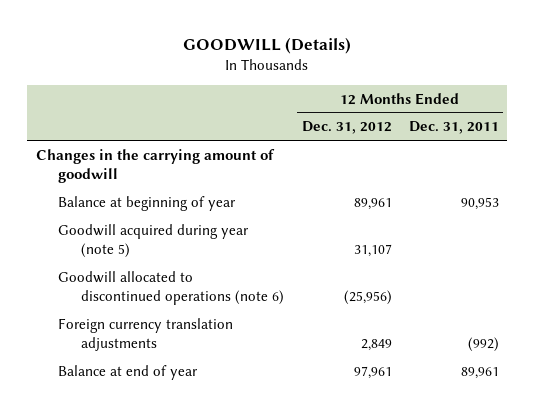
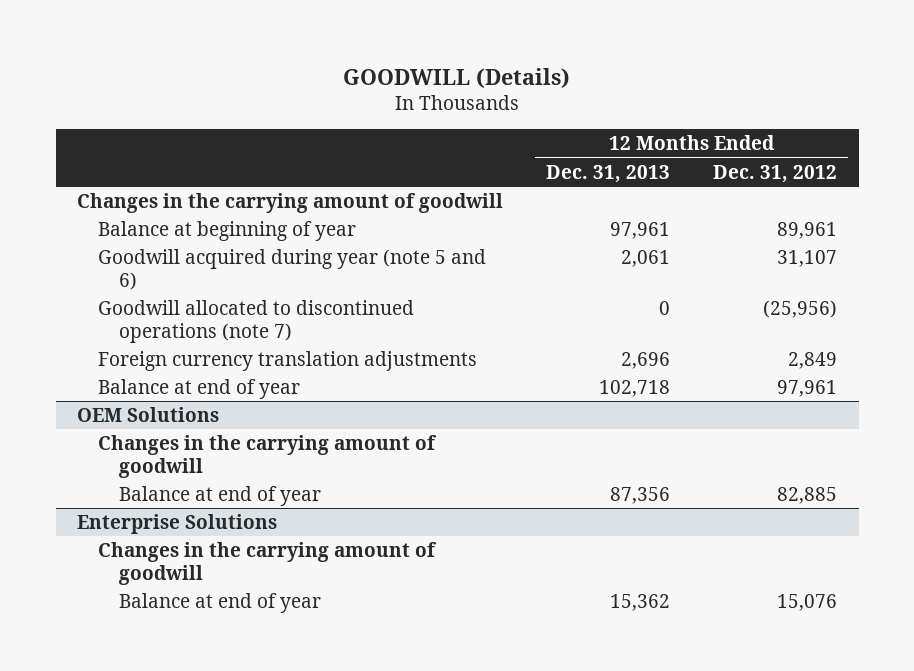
- | 12 Months Ended Dec. 31, 2012 | 12 Months Ended Dec. 31, 2011
+ | 12 Months Ended Dec. 31, 2013 | 12 Months Ended Dec. 31, 2012
- Goodwill acquired during year (note 5) | 31,107 |
- Goodwill allocated to discontinued operations (note 6) | (25,956) |
+ Goodwill acquired during year (note 5 and 6) | 2,061 | 31,107
+ Goodwill allocated to discontinued operations (note 7) | 0 | (25,956)
+ OEM Solutions
+ Changes in the carrying amount of goodwill
+ Balance at end of year | 87,356 | 82,885
+ Enterprise Solutions
+ Changes in the carrying amount of goodwill
+ Balance at end of year | 15,362 | 15,076

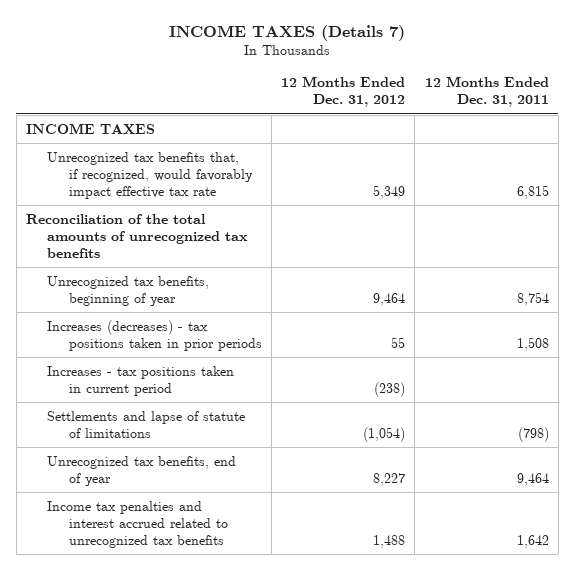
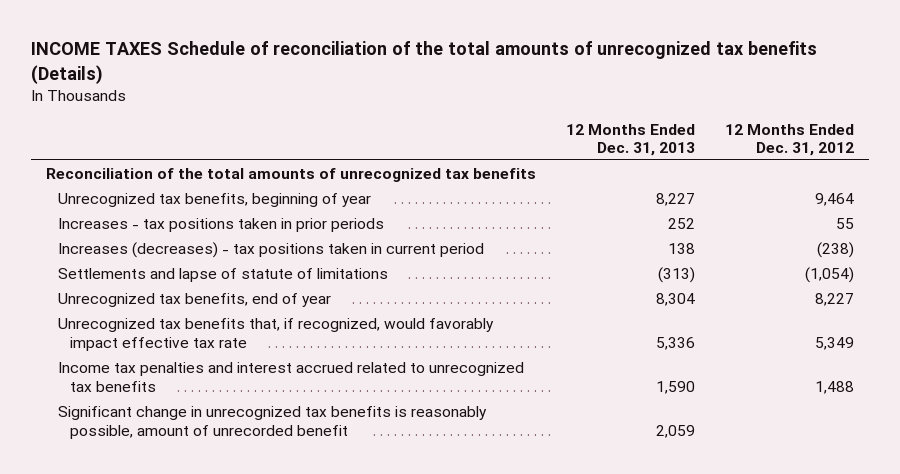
- INCOME TAXES (Details 7)
+ INCOME TAXES Schedule of reconciliation of the total amounts of unrecognized tax benefits (Details)
- | 12 Months Ended Dec. 31, 2012 | 12 Months Ended Dec. 31, 2011
+ | 12 Months Ended Dec. 31, 2013 | 12 Months Ended Dec. 31, 2012
- INCOME TAXES
- Increases (decreases) - tax positions taken in prior periods | 55 | 1,508
- Increases - tax positions taken in current period | (238) |
+ Increases - tax positions taken in prior periods | 252 | 55
+ Increases (decreases) - tax positions taken in current period | 138 | (238)
moved down: Unrecognized tax benefits that, if recognized, would favorably impact effective tax rate | 5,336 | 5,349
+ Significant change in unrecognized tax benefits is reasonably possible, amount of unrecorded benefit | 2,059 |

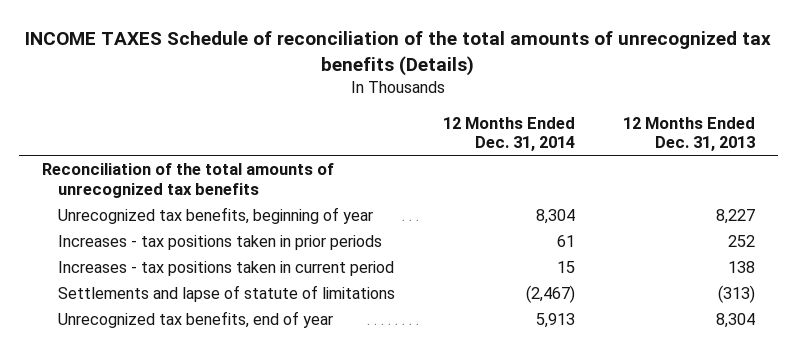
- | 12 Months Ended Dec. 31, 2013 | 12 Months Ended Dec. 31, 2012
+ | 12 Months Ended Dec. 31, 2014 | 12 Months Ended Dec. 31, 2013
- Increases (decreases) - tax positions taken in current period | 138 | (238)
+ Increases - tax positions taken in current period | 15 | 138
- Unrecognized tax benefits that, if recognized, would favorably impact effective tax rate | 5,336 | 5,349
- Income tax penalties and interest accrued related to unrecognized tax benefits | 1,590 | 1,488
- Significant change in unrecognized tax benefits is reasonably possible, amount of unrecorded benefit | 2,059 |

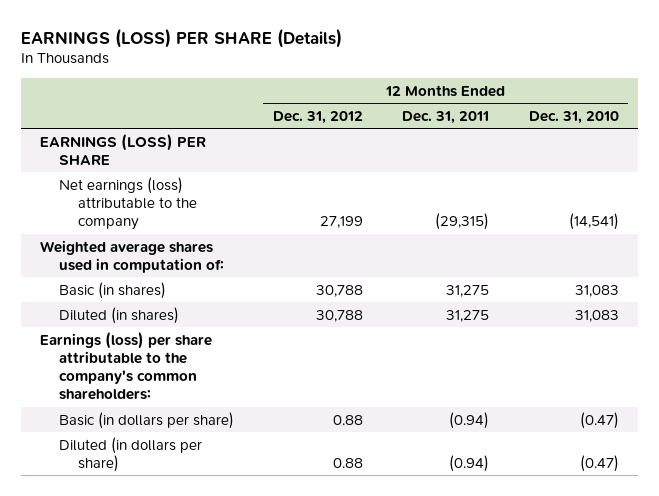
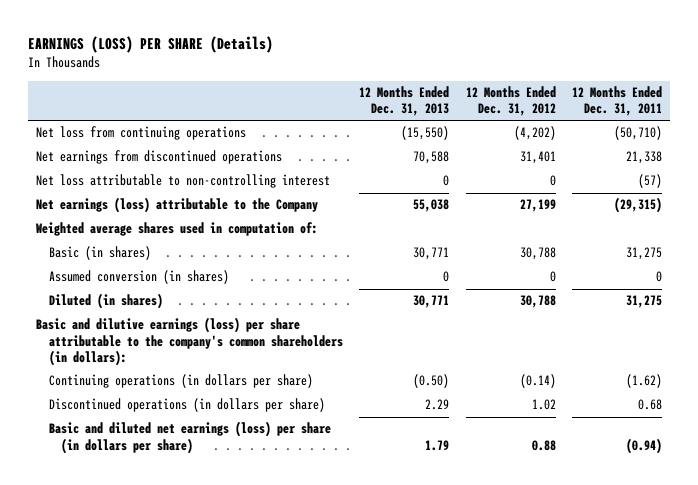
- | 12 Months Ended Dec. 31, 2012 | 12 Months Ended Dec. 31, 2011 | 12 Months Ended Dec. 31, 2010
+ | 12 Months Ended Dec. 31, 2013 | 12 Months Ended Dec. 31, 2012 | 12 Months Ended Dec. 31, 2011
- EARNINGS (LOSS) PER SHARE
- Net earnings (loss) attributable to the company | 27,199 | (29,315) | (14,541)
+ Net loss from continuing operations | (15,550) | (4,202) | (50,710)
+ Net earnings from discontinued operations | 70,588 | 31,401 | 21,338
+ Net loss attributable to non-controlling interest | 0 | 0 | (57)
+ Net earnings (loss) attributable to the Company | 55,038 | 27,199 | (29,315)
+ Assumed conversion (in shares) | 0 | 0 | 0
- Earnings (loss) per share attributable to the company's common shareholders:
- Basic (in dollars per share) | 0.88 | (0.94) | (0.47)
- Diluted (in dollars per share) | 0.88 | (0.94) | (0.47)
+ Basic and dilutive earnings (loss) per share attributable to the company's common shareholders (in dollars):
+ Continuing operations (in dollars per share) | (0.50) | (0.14) | (1.62)
+ Discontinued operations (in dollars per share) | 2.29 | 1.02 | 0.68
+ Basic and diluted net earnings (loss) per share (in dollars per share) | 1.79 | 0.88 | (0.94)

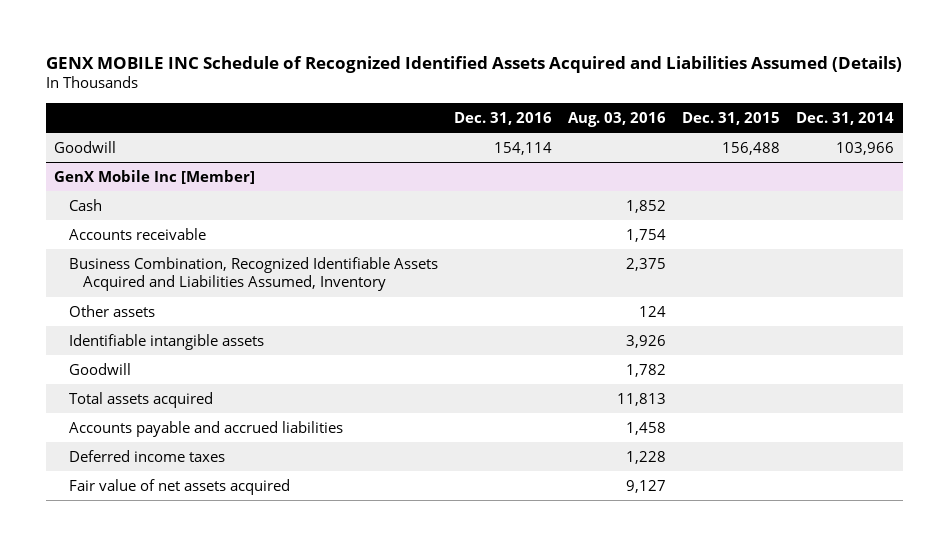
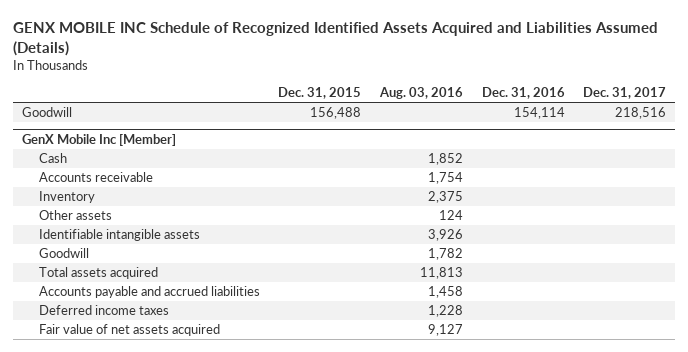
- | Dec. 31, 2016 | Aug. 03, 2016 | Dec. 31, 2015 | Dec. 31, 2014
+ | Dec. 31, 2015 | Aug. 03, 2016 | Dec. 31, 2016 | Dec. 31, 2017
@ GenX Mobile Inc [Member]
- Business Combination, Recognized Identifiable Assets Acquired and Liabilities Assumed, Inventory | | 2,375 | |
+ Inventory | | 2,375 | |

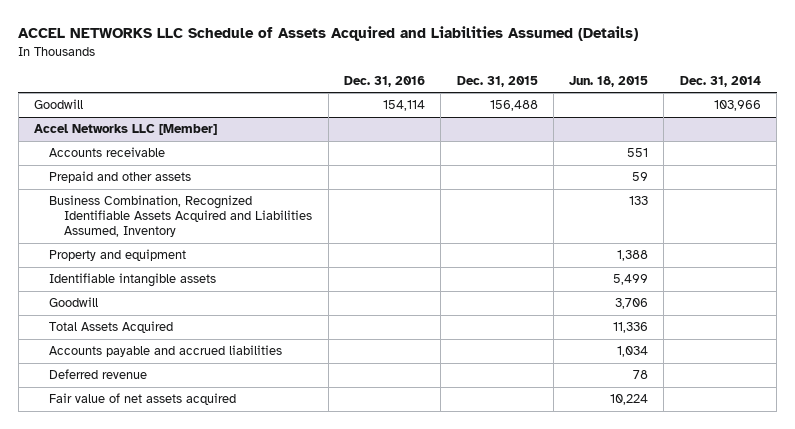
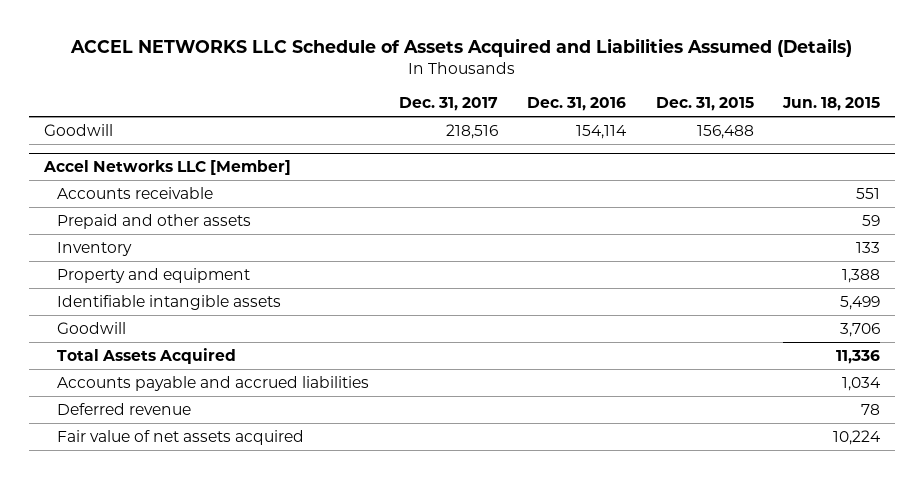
- | Dec. 31, 2016 | Dec. 31, 2015 | Jun. 18, 2015 | Dec. 31, 2014
+ | Dec. 31, 2017 | Dec. 31, 2016 | Dec. 31, 2015 | Jun. 18, 2015
@ Accel Networks LLC [Member]
- Business Combination, Recognized Identifiable Assets Acquired and Liabilities Assumed, Inventory | | | 133 |
+ Inventory | | | | 133

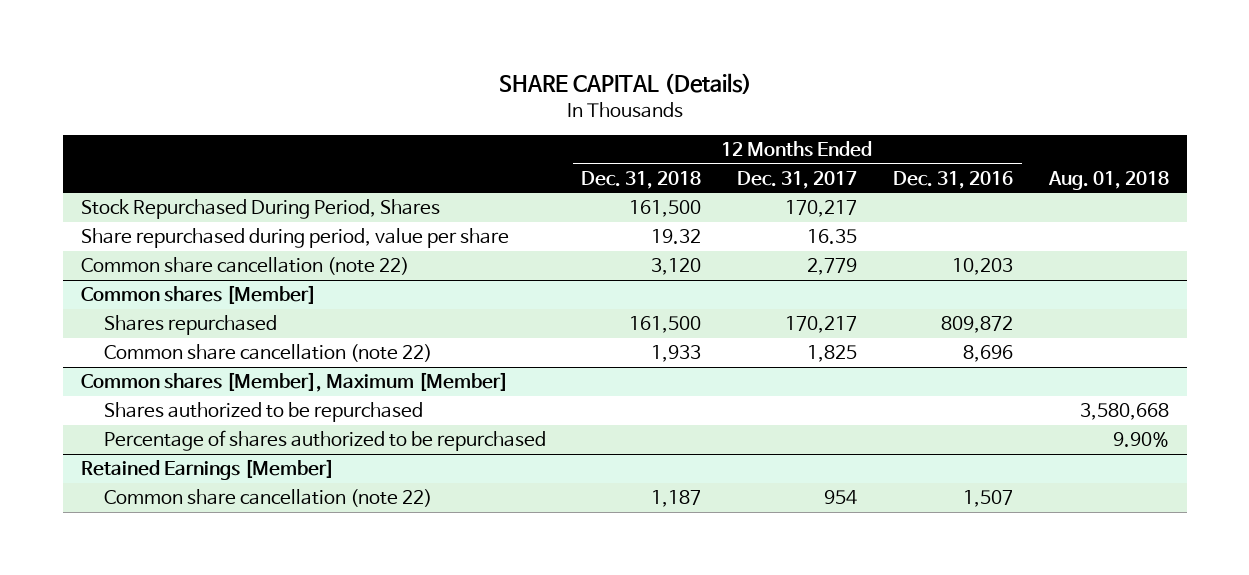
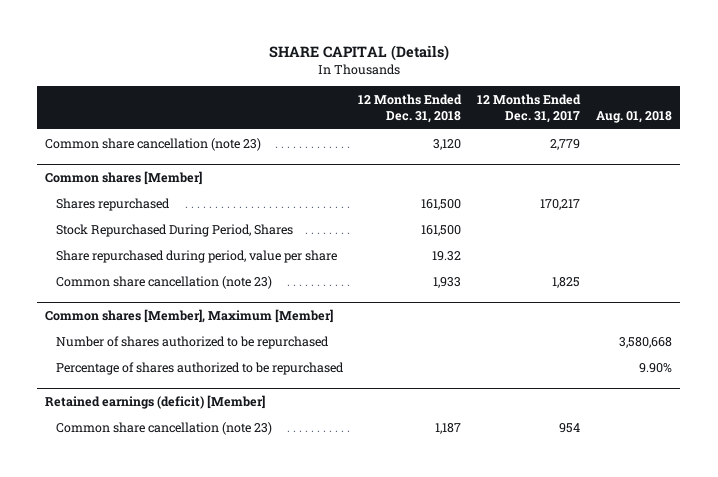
- | 12 Months Ended Dec. 31, 2018 | 12 Months Ended Dec. 31, 2017 | 12 Months Ended Dec. 31, 2016 | Aug. 01, 2018
+ | 12 Months Ended Dec. 31, 2018 | 12 Months Ended Dec. 31, 2017 | Aug. 01, 2018
- Stock Repurchased During Period, Shares | 161,500 | 170,217 | |
- Share repurchased during period, value per share | 19.32 | 16.35 | |
- Common share cancellation (note 22) | 3,120 | 2,779 | 10,203 |
+ Common share cancellation (note 23) | 3,120 | 2,779 |
@ Common shares [Member]
- Common share cancellation (note 22) | 1,933 | 1,825 | 8,696 |
+ Stock Repurchased During Period, Shares | 161,500 | |
+ Share repurchased during period, value per share | 19.32 | |
+ Common share cancellation (note 23) | 1,933 | 1,825 |
@ Common shares [Member], Maximum [Member]
- Shares authorized to be repurchased | | | | 3,580,668
+ Number of shares authorized to be repurchased | | | 3,580,668
- Retained Earnings [Member]
- Common share cancellation (note 22) | 1,187 | 954 | 1,507 |
+ Retained earnings (deficit) [Member]
+ Common share cancellation (note 23) | 1,187 | 954 |

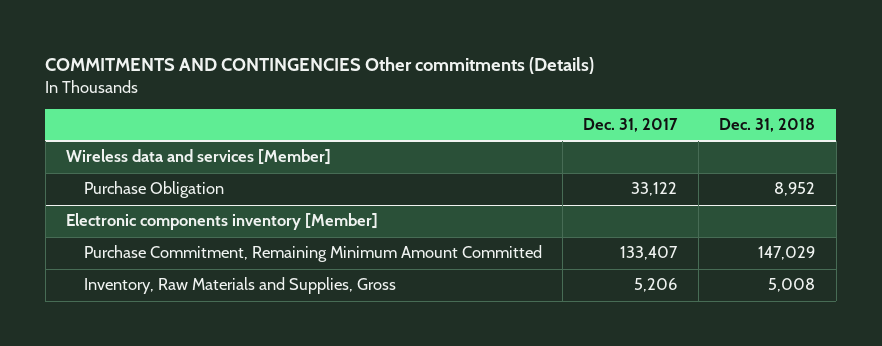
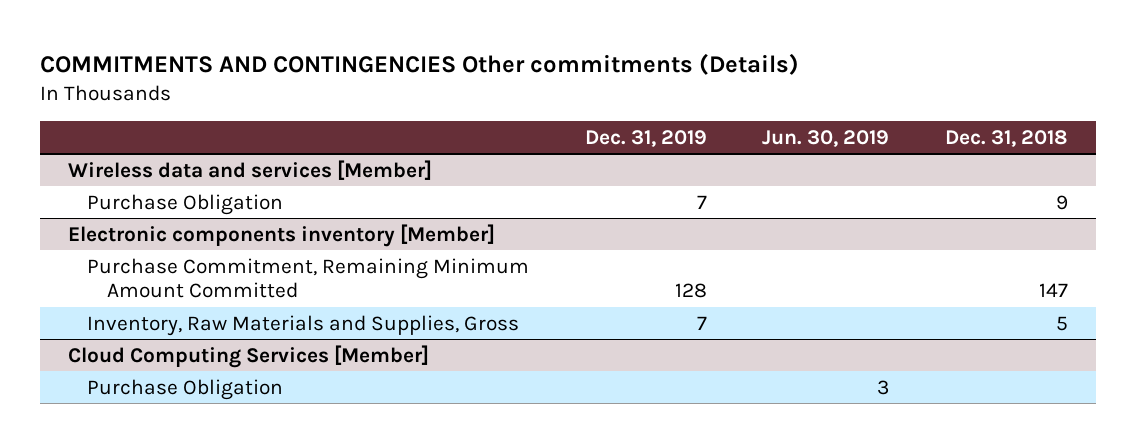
- | Dec. 31, 2017 | Dec. 31, 2018
+ | Dec. 31, 2019 | Jun. 30, 2019 | Dec. 31, 2018
@ Wireless data and services [Member]
- Purchase Obligation | 33,122 | 8,952
+ Purchase Obligation | 7 | | 9
@ Electronic components inventory [Member]
- Purchase Commitment, Remaining Minimum Amount Committed | 133,407 | 147,029
- Inventory, Raw Materials and Supplies, Gross | 5,206 | 5,008
+ Purchase Commitment, Remaining Minimum Amount Committed | 128 | | 147
+ Inventory, Raw Materials and Supplies, Gross | 7 | | 5
+ Cloud Computing Services [Member]
+ Purchase Obligation | | 3 |

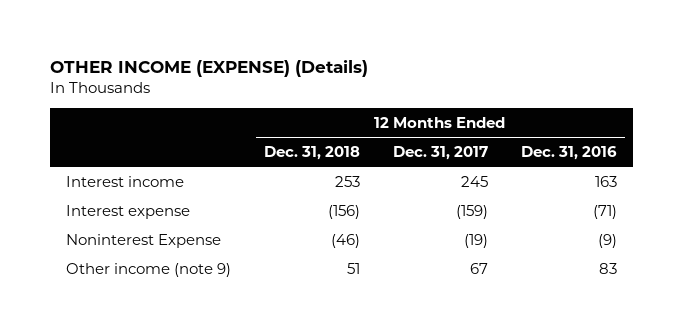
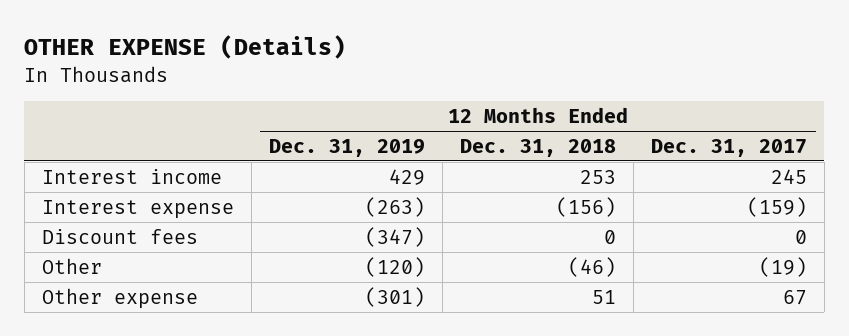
- OTHER INCOME (EXPENSE) (Details)
+ OTHER EXPENSE (Details)
- | 12 Months Ended Dec. 31, 2018 | 12 Months Ended Dec. 31, 2017 | 12 Months Ended Dec. 31, 2016
+ | 12 Months Ended Dec. 31, 2019 | 12 Months Ended Dec. 31, 2018 | 12 Months Ended Dec. 31, 2017
- Noninterest Expense | (46) | (19) | (9)
- Other income (note 9) | 51 | 67 | 83
+ Discount fees | (347) | 0 | 0
+ Other | (120) | (46) | (19)
+ Other expense | (301) | 51 | 67

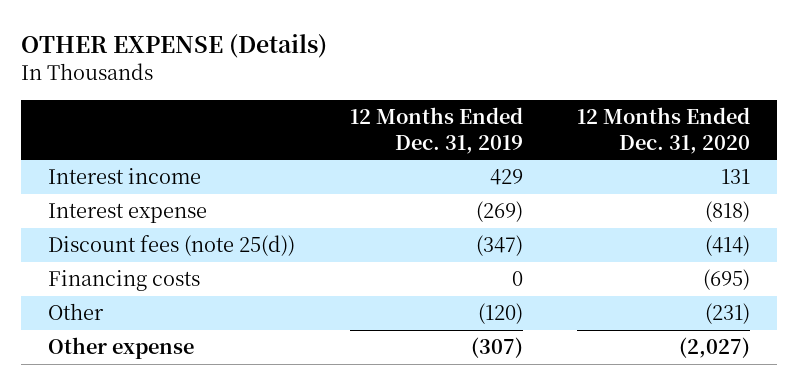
- | 12 Months Ended Dec. 31, 2019 | 12 Months Ended Dec. 31, 2018 | 12 Months Ended Dec. 31, 2017
+ | 12 Months Ended Dec. 31, 2019 | 12 Months Ended Dec. 31, 2020
- Interest expense | (263) | (156) | (159)
- Discount fees | (347) | 0 | 0
+ Interest expense | (269) | (818)
+ Discount fees (note 25(d)) | (347) | (414)
+ Financing costs | 0 | (695)
- Other expense | (301) | 51 | 67
+ Other expense | (307) | (2,027)

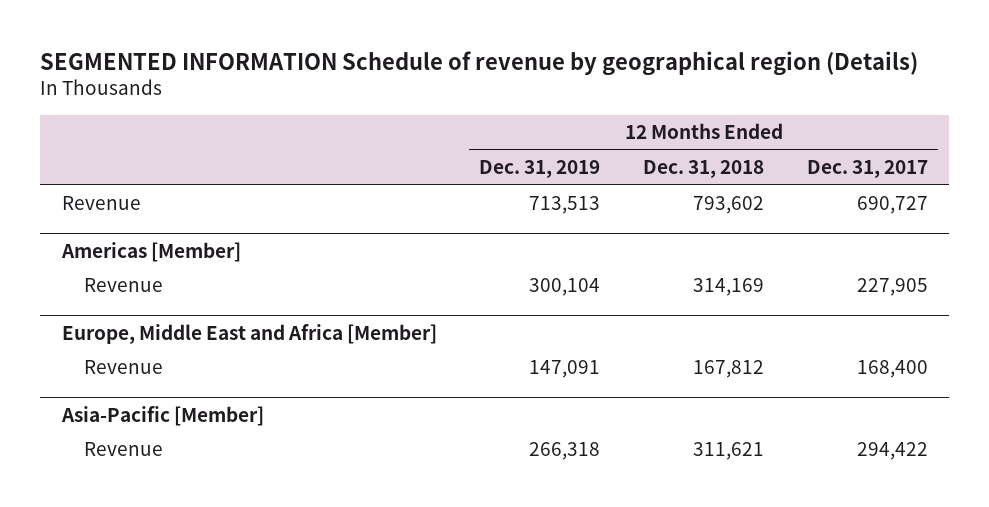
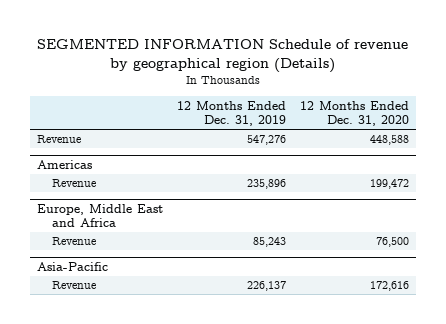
- | 12 Months Ended Dec. 31, 2019 | 12 Months Ended Dec. 31, 2018 | 12 Months Ended Dec. 31, 2017
+ | 12 Months Ended Dec. 31, 2019 | 12 Months Ended Dec. 31, 2020
- Revenue | 713,513 | 793,602 | 690,727
- Americas [Member]
- Revenue | 300,104 | 314,169 | 227,905
- Europe, Middle East and Africa [Member]
- Revenue | 147,091 | 167,812 | 168,400
- Asia-Pacific [Member]
- Revenue | 266,318 | 311,621 | 294,422
+ Revenue | 547,276 | 448,588
+ Americas
+ Revenue | 235,896 | 199,472
+ Europe, Middle East and Africa
+ Revenue | 85,243 | 76,500
+ Asia-Pacific
+ Revenue | 226,137 | 172,616

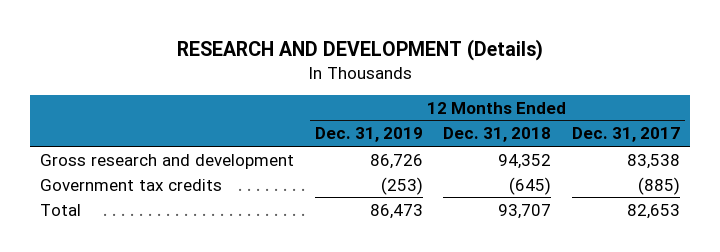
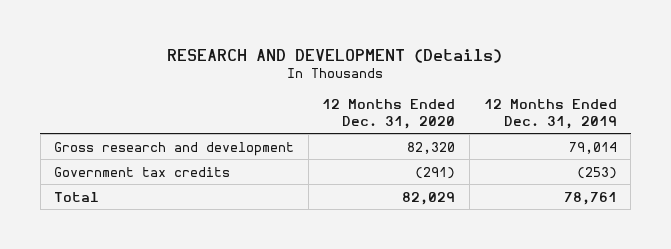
- | 12 Months Ended Dec. 31, 2019 | 12 Months Ended Dec. 31, 2018 | 12 Months Ended Dec. 31, 2017
+ | 12 Months Ended Dec. 31, 2020 | 12 Months Ended Dec. 31, 2019
- Gross research and development | 86,726 | 94,352 | 83,538
+ Gross research and development | 82,320 | 79,014
- Total | 86,473 | 93,707 | 82,653
+ Total | 82,029 | 78,761

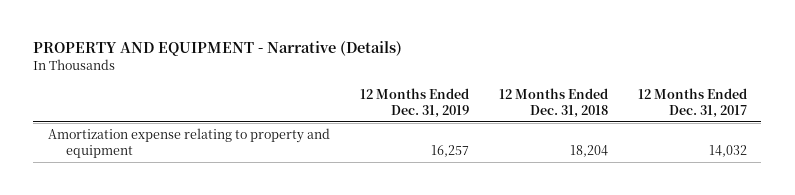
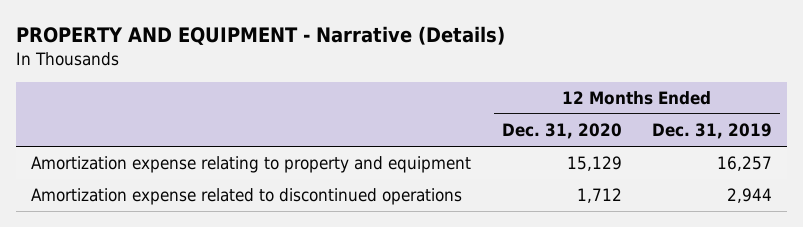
- | 12 Months Ended Dec. 31, 2019 | 12 Months Ended Dec. 31, 2018 | 12 Months Ended Dec. 31, 2017
+ | 12 Months Ended Dec. 31, 2020 | 12 Months Ended Dec. 31, 2019
+ Amortization expense related to discontinued operations | 1,712 | 2,944

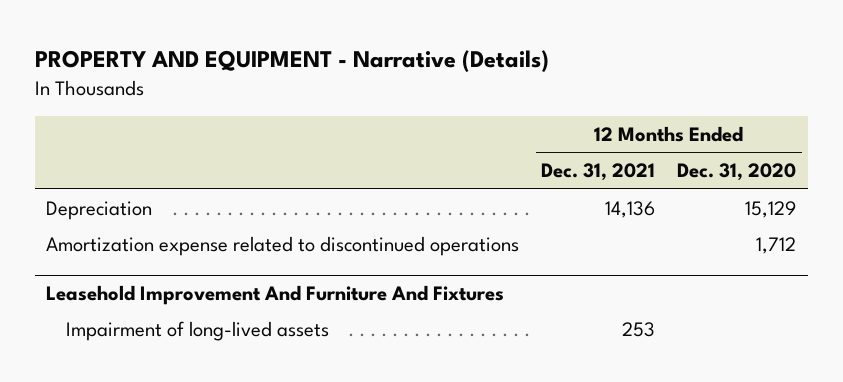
- | 12 Months Ended Dec. 31, 2020 | 12 Months Ended Dec. 31, 2019
+ | 12 Months Ended Dec. 31, 2021 | 12 Months Ended Dec. 31, 2020
- Amortization expense relating to property and equipment | 15,129 | 16,257
+ Depreciation | 14,136 | 15,129
+ Leasehold Improvement And Furniture And Fixtures
+ Impairment of long-lived assets | 253 |

